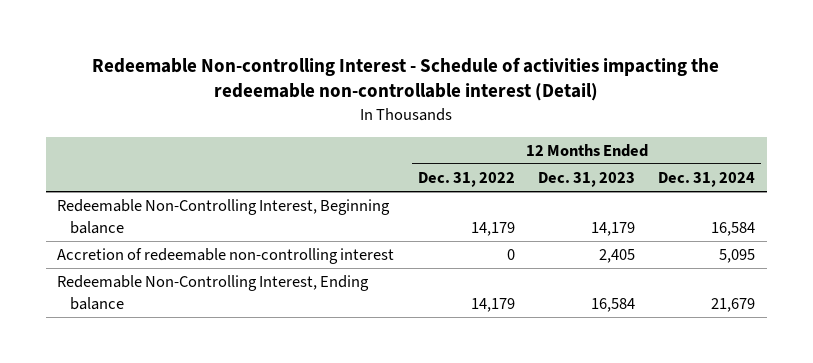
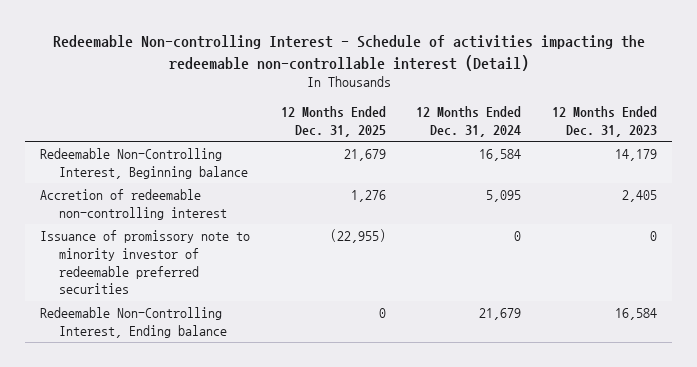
- | 12 Months Ended Dec. 31, 2022 | 12 Months Ended Dec. 31, 2023 | 12 Months Ended Dec. 31, 2024
+ | 12 Months Ended Dec. 31, 2025 | 12 Months Ended Dec. 31, 2024 | 12 Months Ended Dec. 31, 2023
+ Issuance of promissory note to minority investor of redeemable preferred securities | (22,955) | 0 | 0

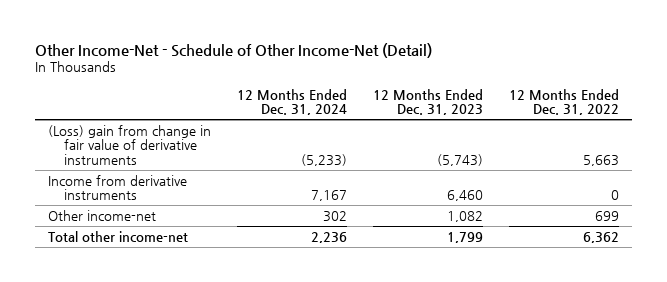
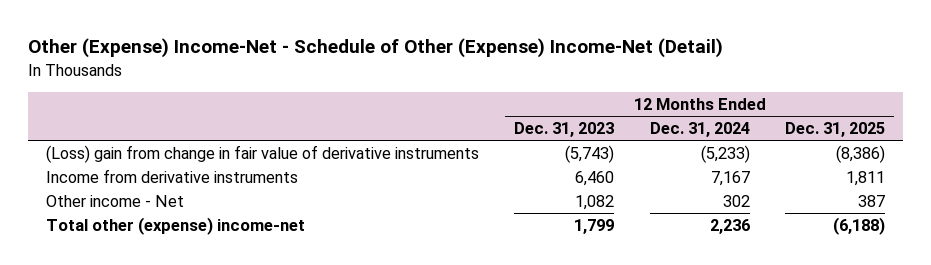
- Other Income-Net - Schedule of Other Income-Net (Detail)
+ Other (Expense) Income-Net - Schedule of Other (Expense) Income-Net (Detail)
- | 12 Months Ended Dec. 31, 2024 | 12 Months Ended Dec. 31, 2023 | 12 Months Ended Dec. 31, 2022
+ | 12 Months Ended Dec. 31, 2023 | 12 Months Ended Dec. 31, 2024 | 12 Months Ended Dec. 31, 2025
- Other income-net | 302 | 1,082 | 699
- Total other income-net | 2,236 | 1,799 | 6,362
+ Other income - Net | 1,082 | 302 | 387
+ Total other (expense) income-net | 1,799 | 2,236 | (6,188)

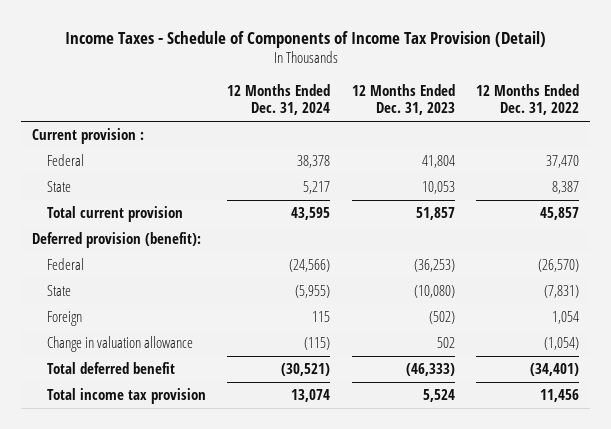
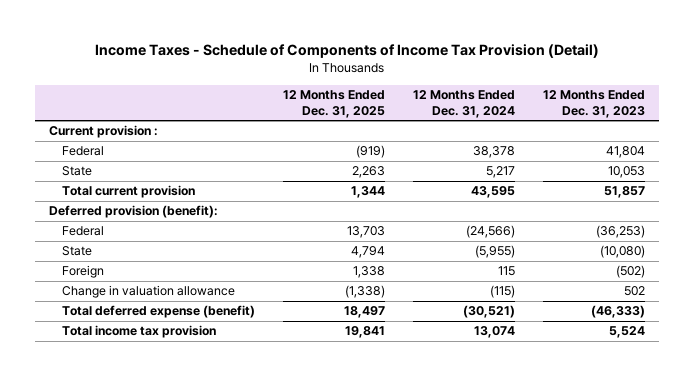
- | 12 Months Ended Dec. 31, 2024 | 12 Months Ended Dec. 31, 2023 | 12 Months Ended Dec. 31, 2022
+ | 12 Months Ended Dec. 31, 2025 | 12 Months Ended Dec. 31, 2024 | 12 Months Ended Dec. 31, 2023
- Total deferred benefit | (30,521) | (46,333) | (34,401)
+ Total deferred expense (benefit) | 18,497 | (30,521) | (46,333)

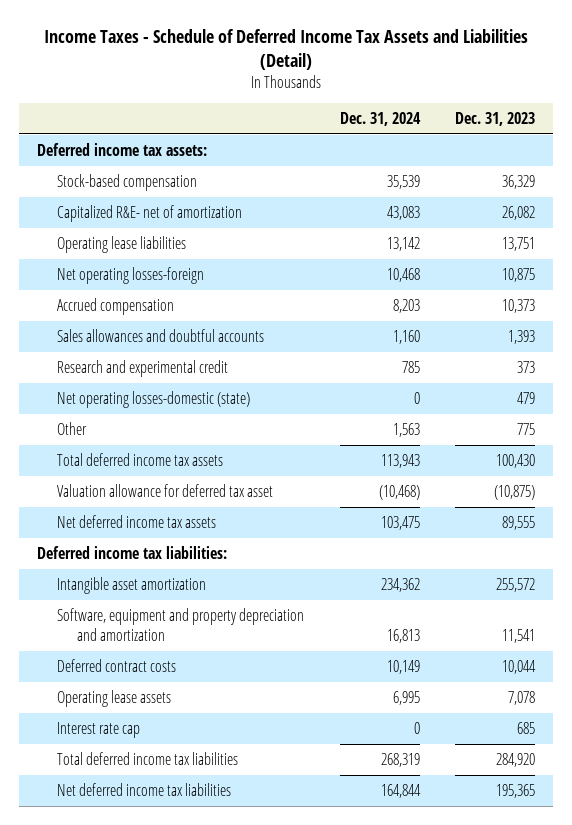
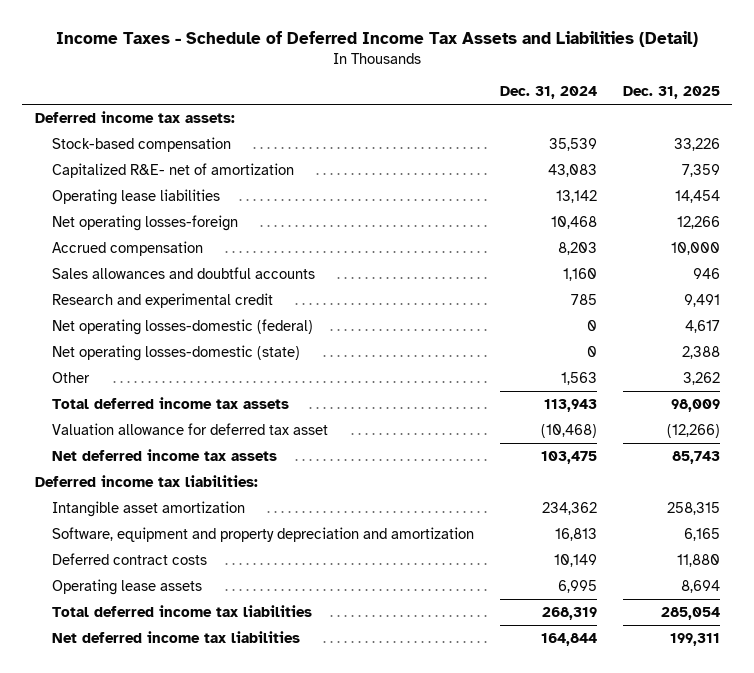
- | Dec. 31, 2024 | Dec. 31, 2023
+ | Dec. 31, 2024 | Dec. 31, 2025
+ Net operating losses-domestic (federal) | 0 | 4,617
- Interest rate cap | 0 | 685

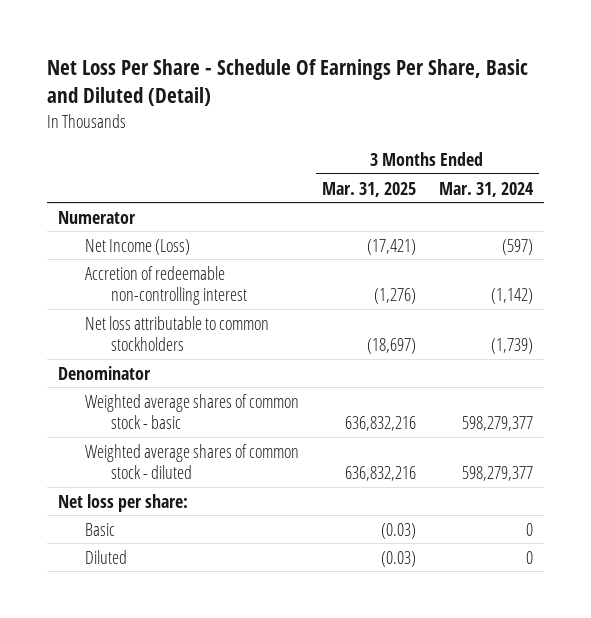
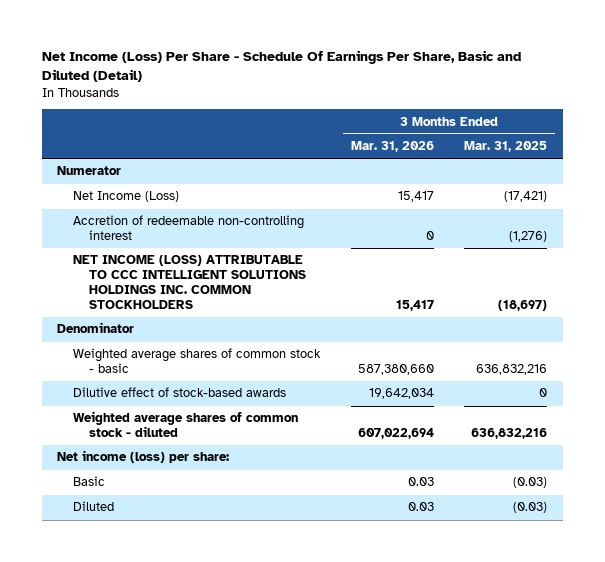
- Net Loss Per Share - Schedule Of Earnings Per Share, Basic and Diluted (Detail)
+ Net Income (Loss) Per Share - Schedule Of Earnings Per Share, Basic and Diluted (Detail)
- | 3 Months Ended Mar. 31, 2025 | 3 Months Ended Mar. 31, 2024
+ | 3 Months Ended Mar. 31, 2026 | 3 Months Ended Mar. 31, 2025
- Net loss attributable to common stockholders | (18,697) | (1,739)
+ NET INCOME (LOSS) ATTRIBUTABLE TO CCC INTELLIGENT SOLUTIONS HOLDINGS INC. COMMON STOCKHOLDERS | 15,417 | (18,697)
+ Dilutive effect of stock-based awards | 19,642,034 | 0
- Net loss per share:
+ Net income (loss) per share:

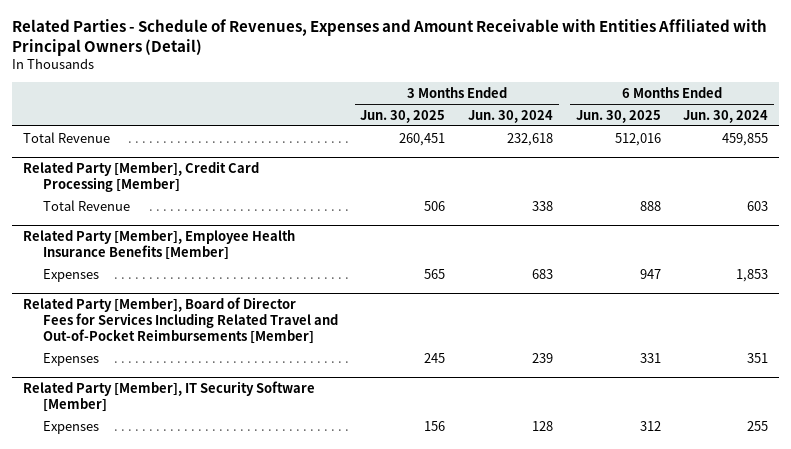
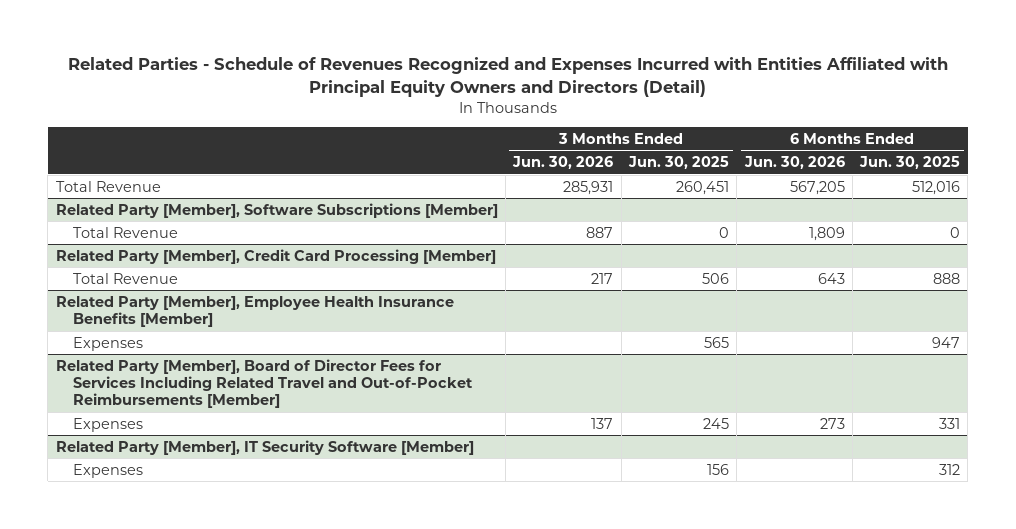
- Related Parties - Schedule of Revenues, Expenses and Amount Receivable with Entities Affiliated with Principal Owners (Detail)
+ Related Parties - Schedule of Revenues Recognized and Expenses Incurred with Entities Affiliated with Principal Equity Owners and Directors (Detail)
- | 3 Months Ended Jun. 30, 2025 | 3 Months Ended Jun. 30, 2024 | 6 Months Ended Jun. 30, 2025 | 6 Months Ended Jun. 30, 2024
+ | 3 Months Ended Jun. 30, 2026 | 3 Months Ended Jun. 30, 2025 | 6 Months Ended Jun. 30, 2026 | 6 Months Ended Jun. 30, 2025
+ Related Party [Member], Software Subscriptions [Member]
+ Total Revenue | 887 | 0 | 1,809 | 0

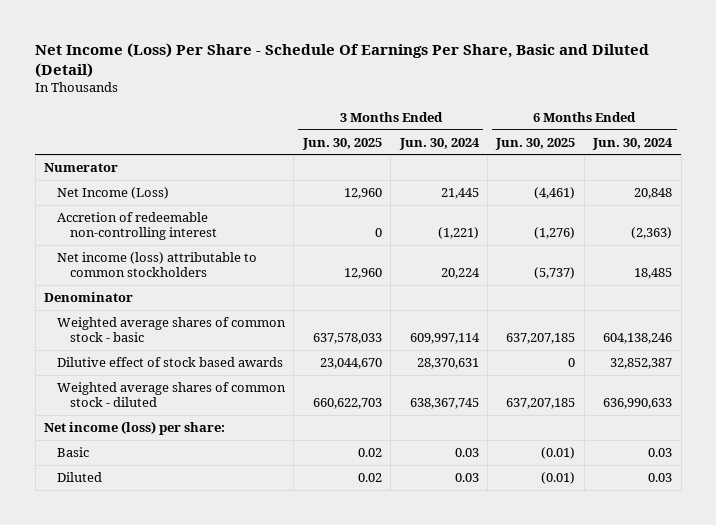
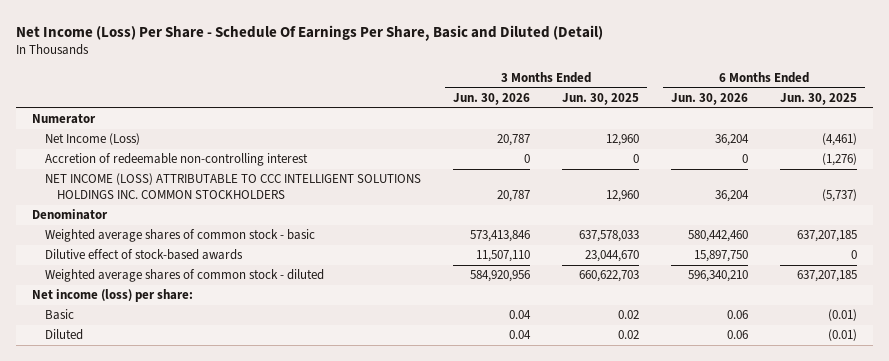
- | 3 Months Ended Jun. 30, 2025 | 3 Months Ended Jun. 30, 2024 | 6 Months Ended Jun. 30, 2025 | 6 Months Ended Jun. 30, 2024
+ | 3 Months Ended Jun. 30, 2026 | 3 Months Ended Jun. 30, 2025 | 6 Months Ended Jun. 30, 2026 | 6 Months Ended Jun. 30, 2025
- Net income (loss) attributable to common stockholders | 12,960 | 20,224 | (5,737) | 18,485
+ NET INCOME (LOSS) ATTRIBUTABLE TO CCC INTELLIGENT SOLUTIONS HOLDINGS INC. COMMON STOCKHOLDERS | 20,787 | 12,960 | 36,204 | (5,737)
- Dilutive effect of stock based awards | 23,044,670 | 28,370,631 | 0 | 32,852,387
+ Dilutive effect of stock-based awards | 11,507,110 | 23,044,670 | 15,897,750 | 0

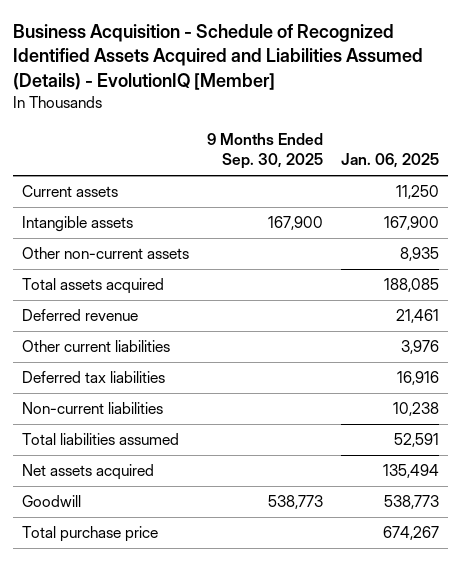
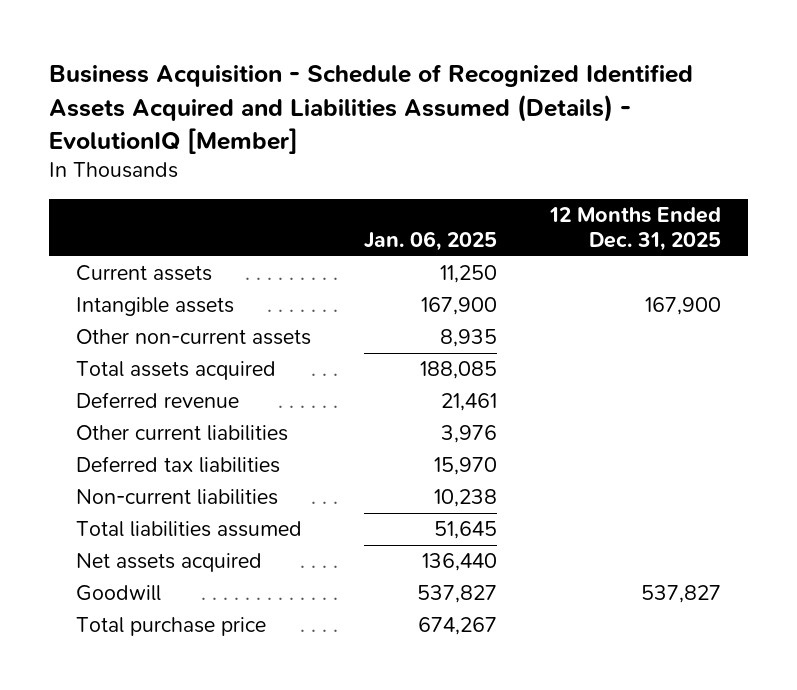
- | 9 Months Ended Sep. 30, 2025 | Jan. 06, 2025
+ | Jan. 06, 2025 | 12 Months Ended Dec. 31, 2025
- Deferred tax liabilities | | 16,916
+ Deferred tax liabilities | 15,970 |
- Total liabilities assumed | | 52,591
- Net assets acquired | | 135,494
- Goodwill | 538,773 | 538,773
+ Total liabilities assumed | 51,645 |
+ Net assets acquired | 136,440 |
+ Goodwill | 537,827 | 537,827

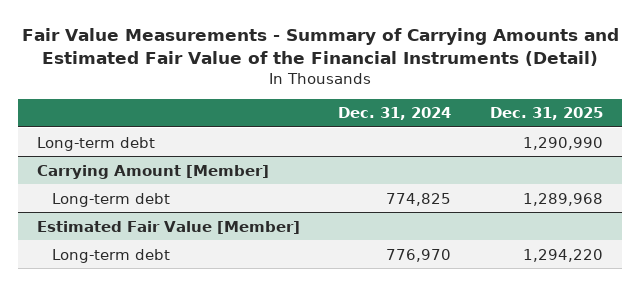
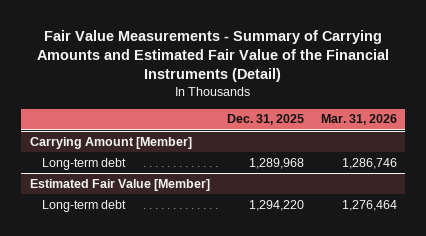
- | Dec. 31, 2024 | Dec. 31, 2025
+ | Dec. 31, 2025 | Mar. 31, 2026
- Long-term debt | | 1,290,990

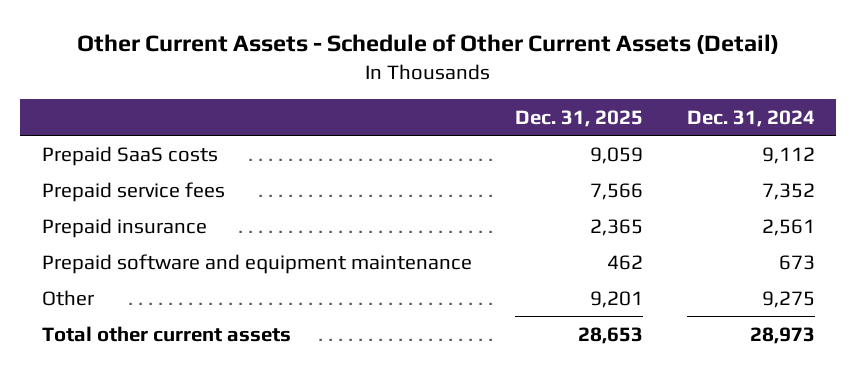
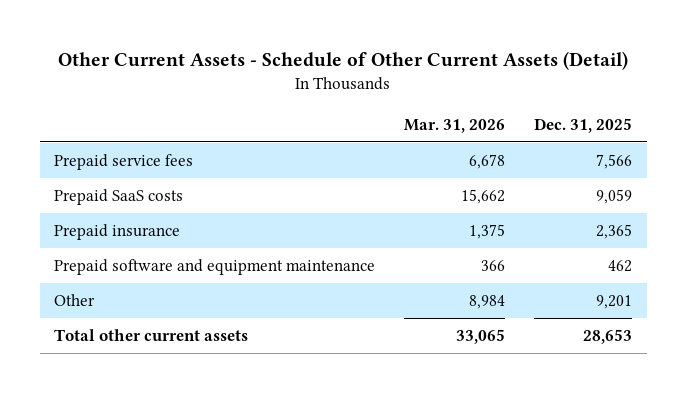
- | Dec. 31, 2025 | Dec. 31, 2024
+ | Mar. 31, 2026 | Dec. 31, 2025
moved down: Prepaid SaaS costs | 15,662 | 9,059

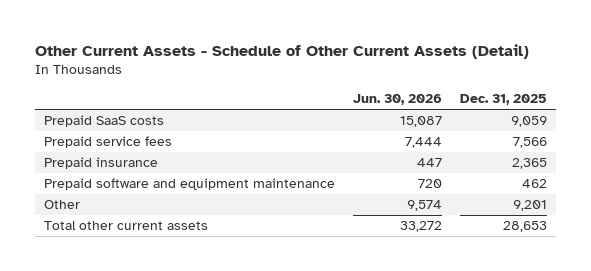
- | Mar. 31, 2026 | Dec. 31, 2025
+ | Jun. 30, 2026 | Dec. 31, 2025
moved down: Prepaid service fees | 7,444 | 7,566

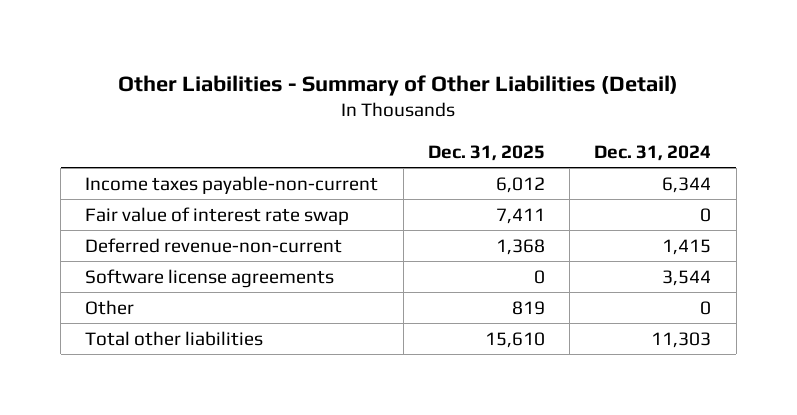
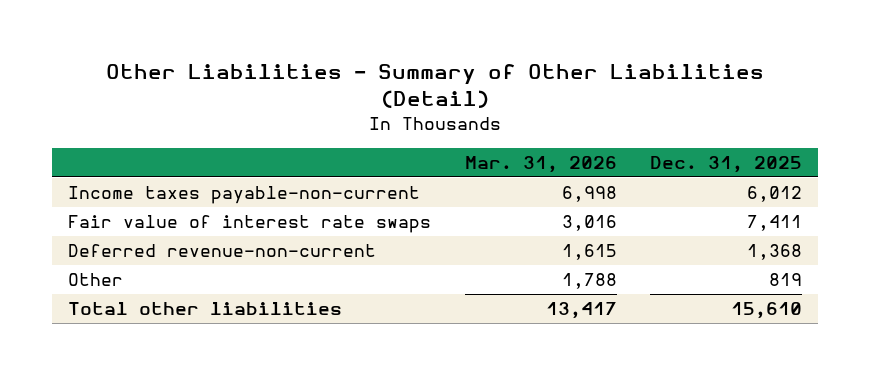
- | Dec. 31, 2025 | Dec. 31, 2024
+ | Mar. 31, 2026 | Dec. 31, 2025
- Fair value of interest rate swap | 7,411 | 0
+ Fair value of interest rate swaps | 3,016 | 7,411
- Software license agreements | 0 | 3,544

